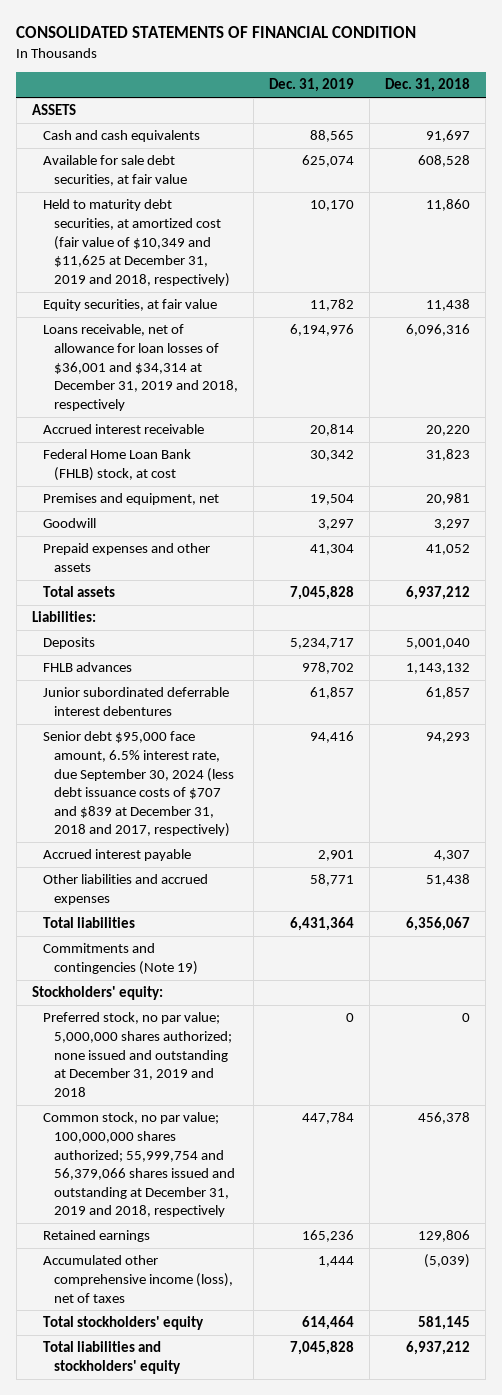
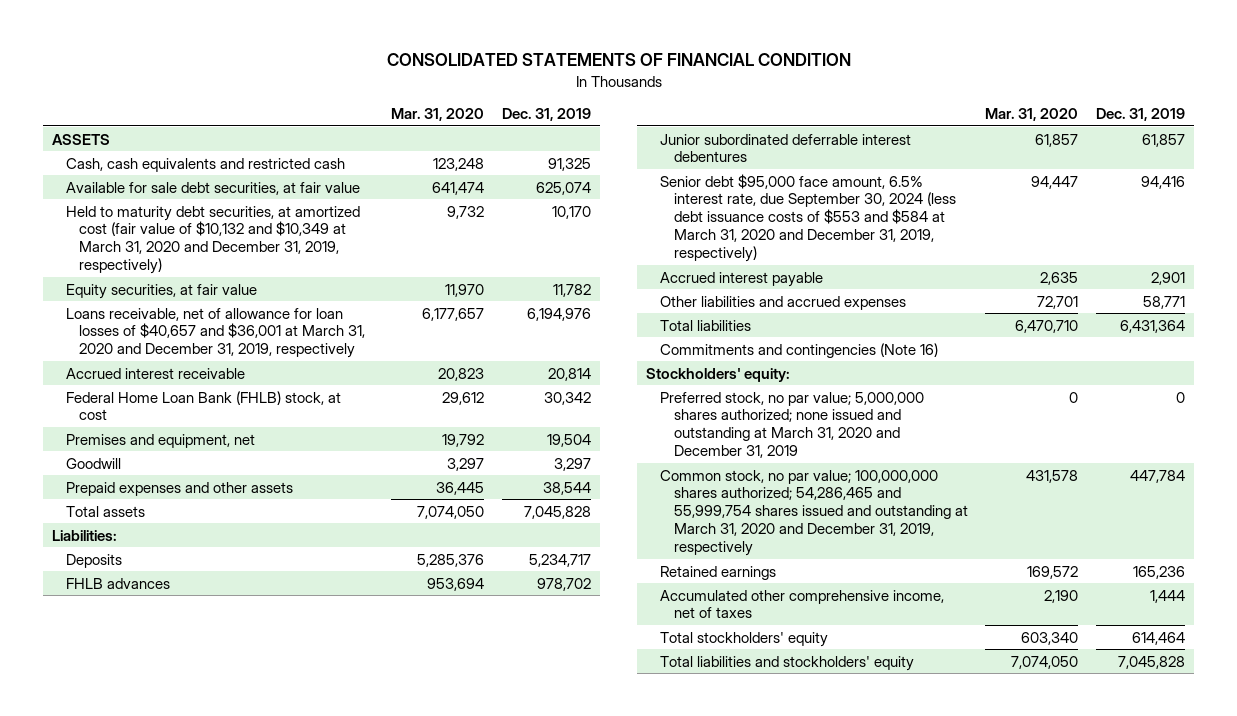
- | Dec. 31, 2019 | Dec. 31, 2018
+ | Mar. 31, 2020 | Dec. 31, 2019
- Cash and cash equivalents | 88,565 | 91,697
+ Cash, cash equivalents and restricted cash | 123,248 | 91,325
- Held to maturity debt securities, at amortized cost (fair value of $10,349 and $11,625 at December 31, 2019 and 2018, respectively) | 10,170 | 11,860
+ Held to maturity debt securities, at amortized cost (fair value of $10,132 and $10,349 at March 31, 2020 and December 31, 2019, respectively) | 9,732 | 10,170
- Loans receivable, net of allowance for loan losses of $36,001 and $34,314 at December 31, 2019 and 2018, respectively | 6,194,976 | 6,096,316
+ Loans receivable, net of allowance for loan losses of $40,657 and $36,001 at March 31, 2020 and December 31, 2019, respectively | 6,177,657 | 6,194,976
- Prepaid expenses and other assets | 41,304 | 41,052
+ Prepaid expenses and other assets | 36,445 | 38,544
- Senior debt $95,000 face amount, 6.5% interest rate, due September 30, 2024 (less debt issuance costs of $707 and $839 at December 31, 2018 and 2017, respectively) | 94,416 | 94,293
+ Senior debt $95,000 face amount, 6.5% interest rate, due September 30, 2024 (less debt issuance costs of $553 and $584 at March 31, 2020 and December 31, 2019, respectively) | 94,447 | 94,416
- Commitments and contingencies (Note 19)
+ Commitments and contingencies (Note 16)
- Preferred stock, no par value; 5,000,000 shares authorized; none issued and outstanding at December 31, 2019 and 2018 | 0 | 0
- Common stock, no par value; 100,000,000 shares authorized; 55,999,754 and 56,379,066 shares issued and outstanding at December 31, 2019 and 2018, respectively | 447,784 | 456,378
+ Preferred stock, no par value; 5,000,000 shares authorized; none issued and outstanding at March 31, 2020 and December 31, 2019 | 0 | 0
+ Common stock, no par value; 100,000,000 shares authorized; 54,286,465 and 55,999,754 shares issued and outstanding at March 31, 2020 and December 31, 2019, respectively | 431,578 | 447,784
- Accumulated other comprehensive income (loss), net of taxes | 1,444 | (5,039)
+ Accumulated other comprehensive income, net of taxes | 2,190 | 1,444

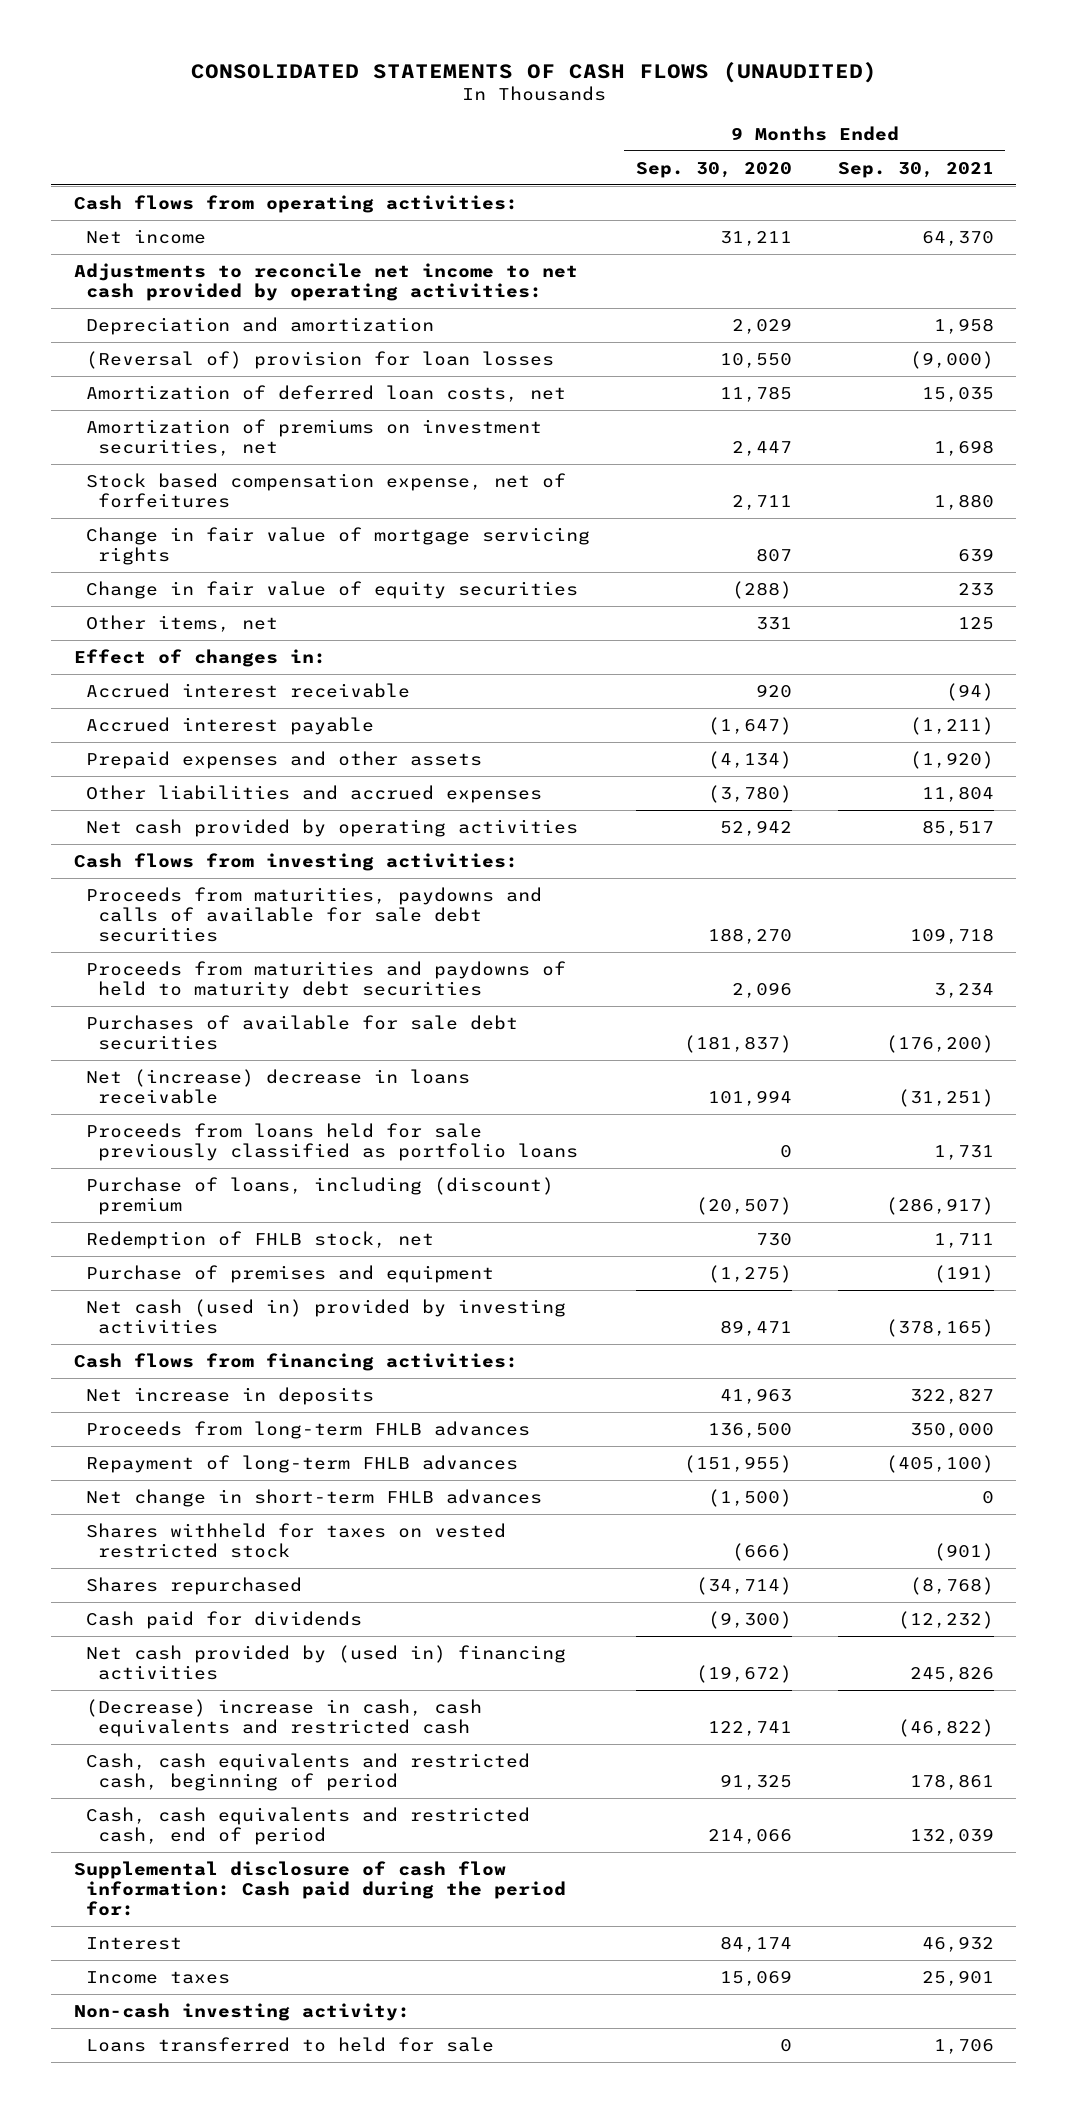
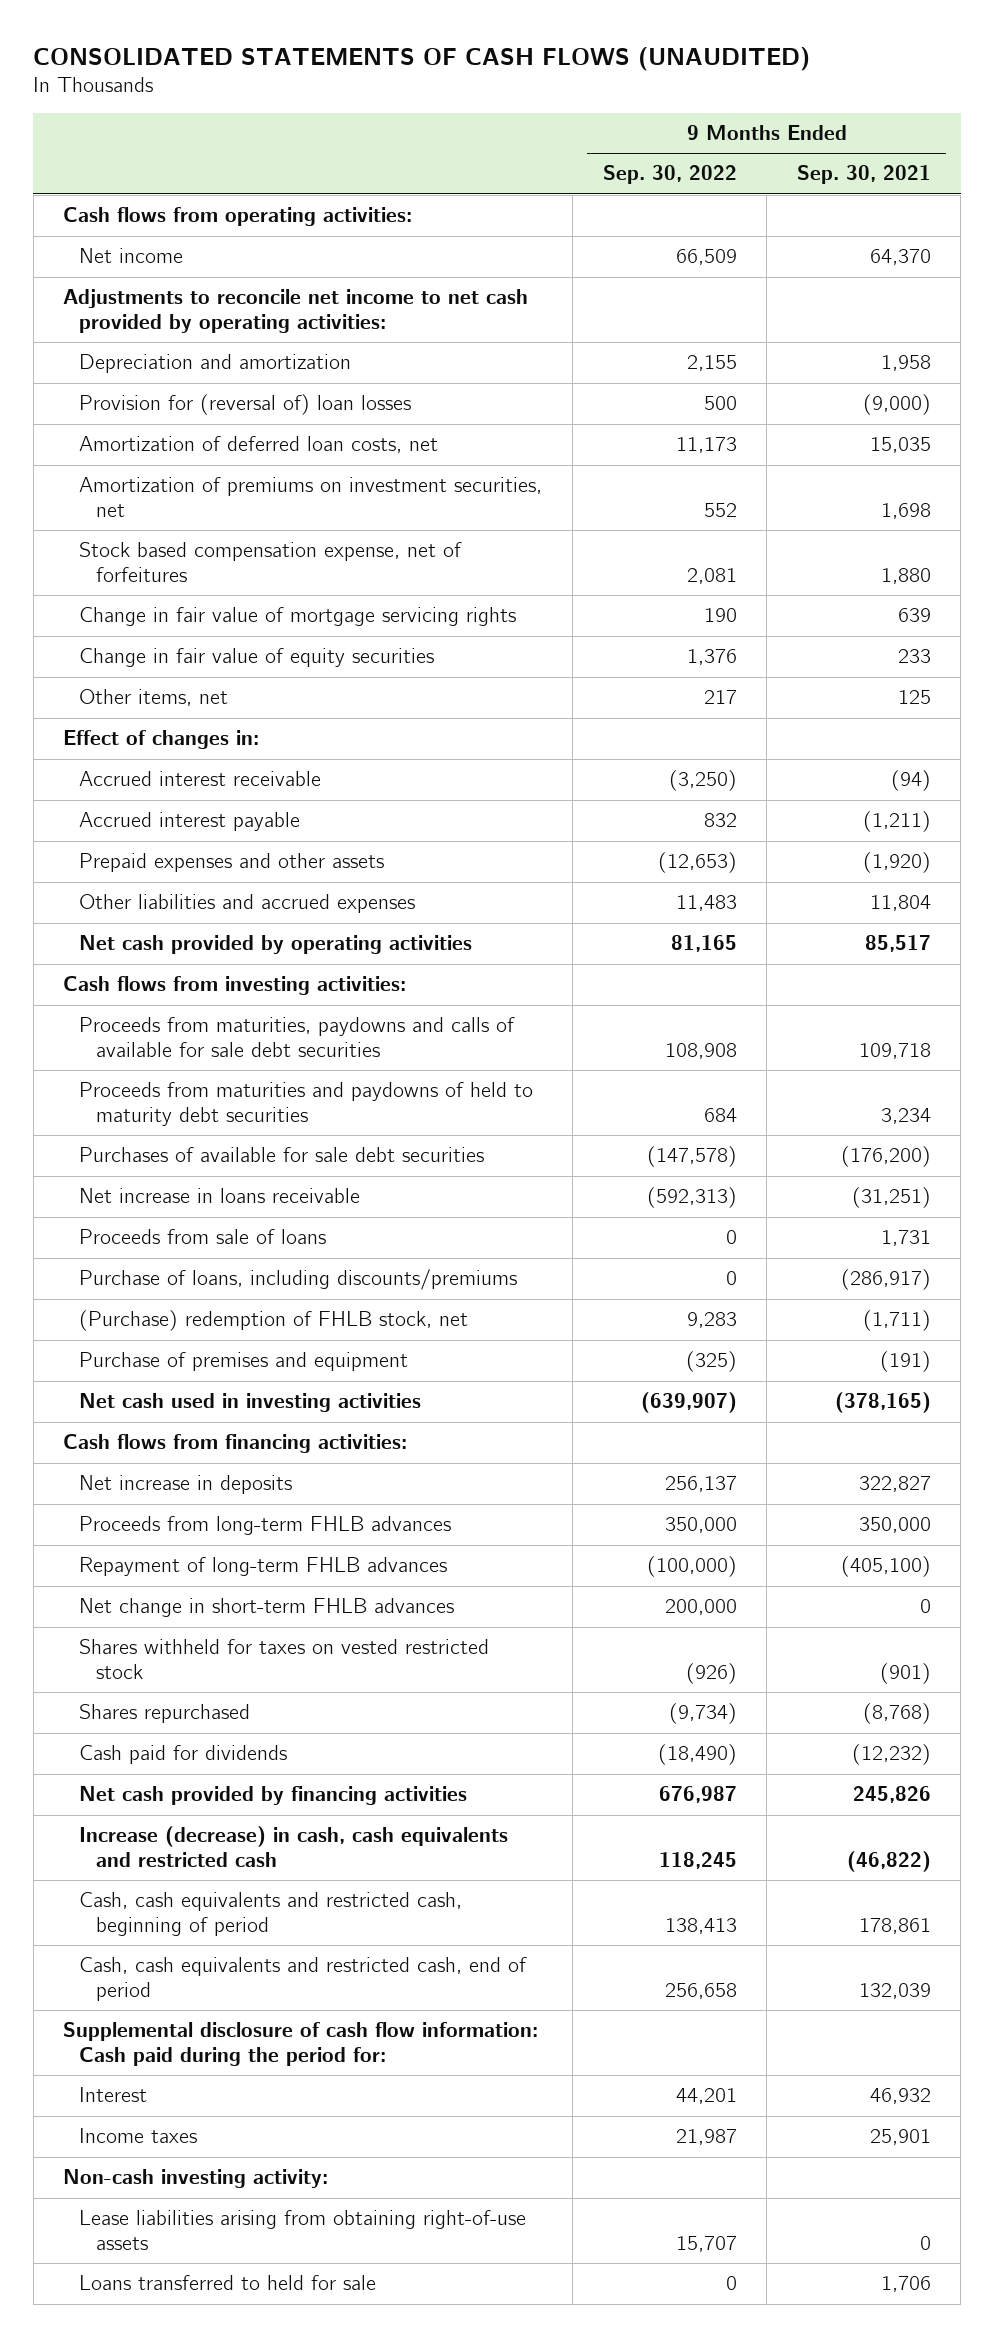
- | 9 Months Ended Sep. 30, 2020 | 9 Months Ended Sep. 30, 2021
+ | 9 Months Ended Sep. 30, 2022 | 9 Months Ended Sep. 30, 2021
- (Reversal of) provision for loan losses | 10,550 | (9,000)
+ Provision for (reversal of) loan losses | 500 | (9,000)
- Net (increase) decrease in loans receivable | 101,994 | (31,251)
- Proceeds from loans held for sale previously classified as portfolio loans | 0 | 1,731
- Purchase of loans, including (discount) premium | (20,507) | (286,917)
- Redemption of FHLB stock, net | 730 | 1,711
+ Net increase in loans receivable | (592,313) | (31,251)
+ Proceeds from sale of loans | 0 | 1,731
+ Purchase of loans, including discounts/premiums | 0 | (286,917)
+ (Purchase) redemption of FHLB stock, net | 9,283 | (1,711)
- Net cash (used in) provided by investing activities | 89,471 | (378,165)
+ Net cash used in investing activities | (639,907) | (378,165)
- Net cash provided by (used in) financing activities | (19,672) | 245,826
- (Decrease) increase in cash, cash equivalents and restricted cash | 122,741 | (46,822)
+ Net cash provided by financing activities | 676,987 | 245,826
+ Increase (decrease) in cash, cash equivalents and restricted cash | 118,245 | (46,822)
+ Lease liabilities arising from obtaining right-of-use assets | 15,707 | 0

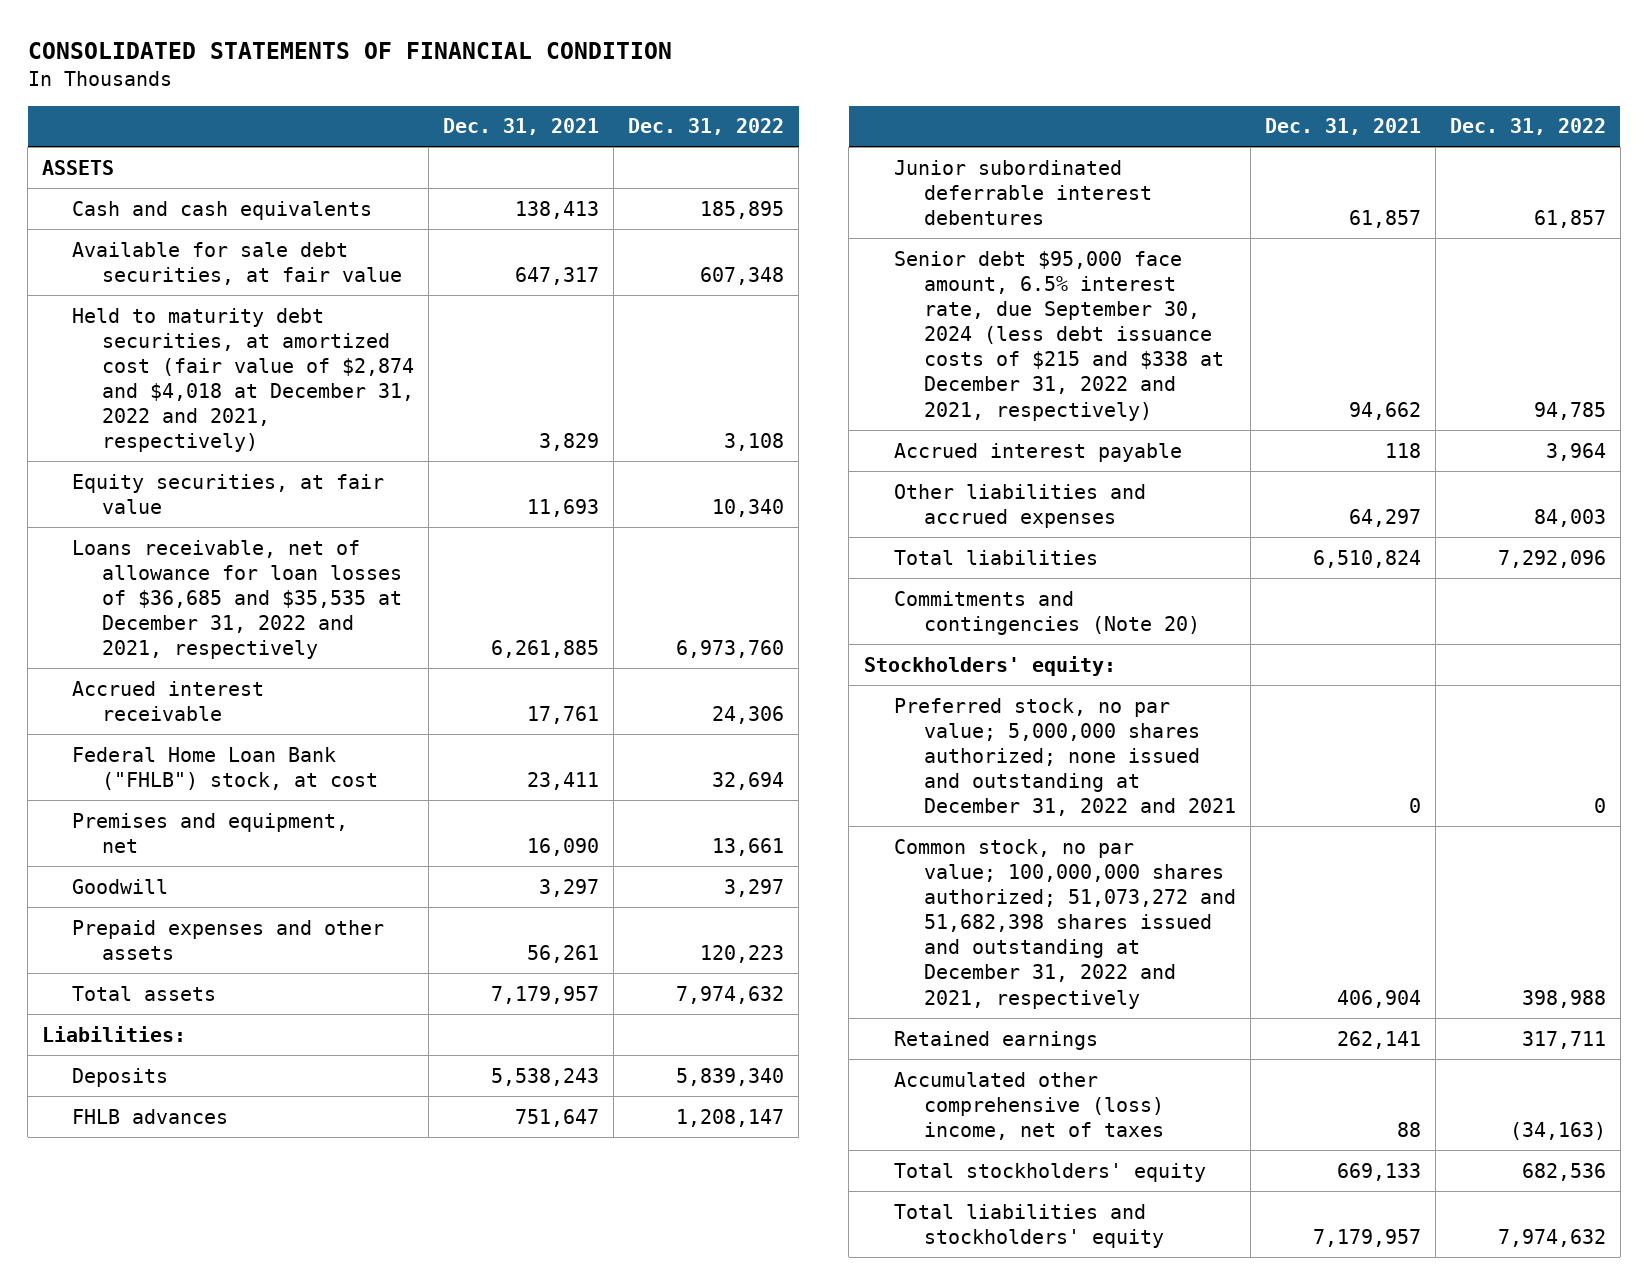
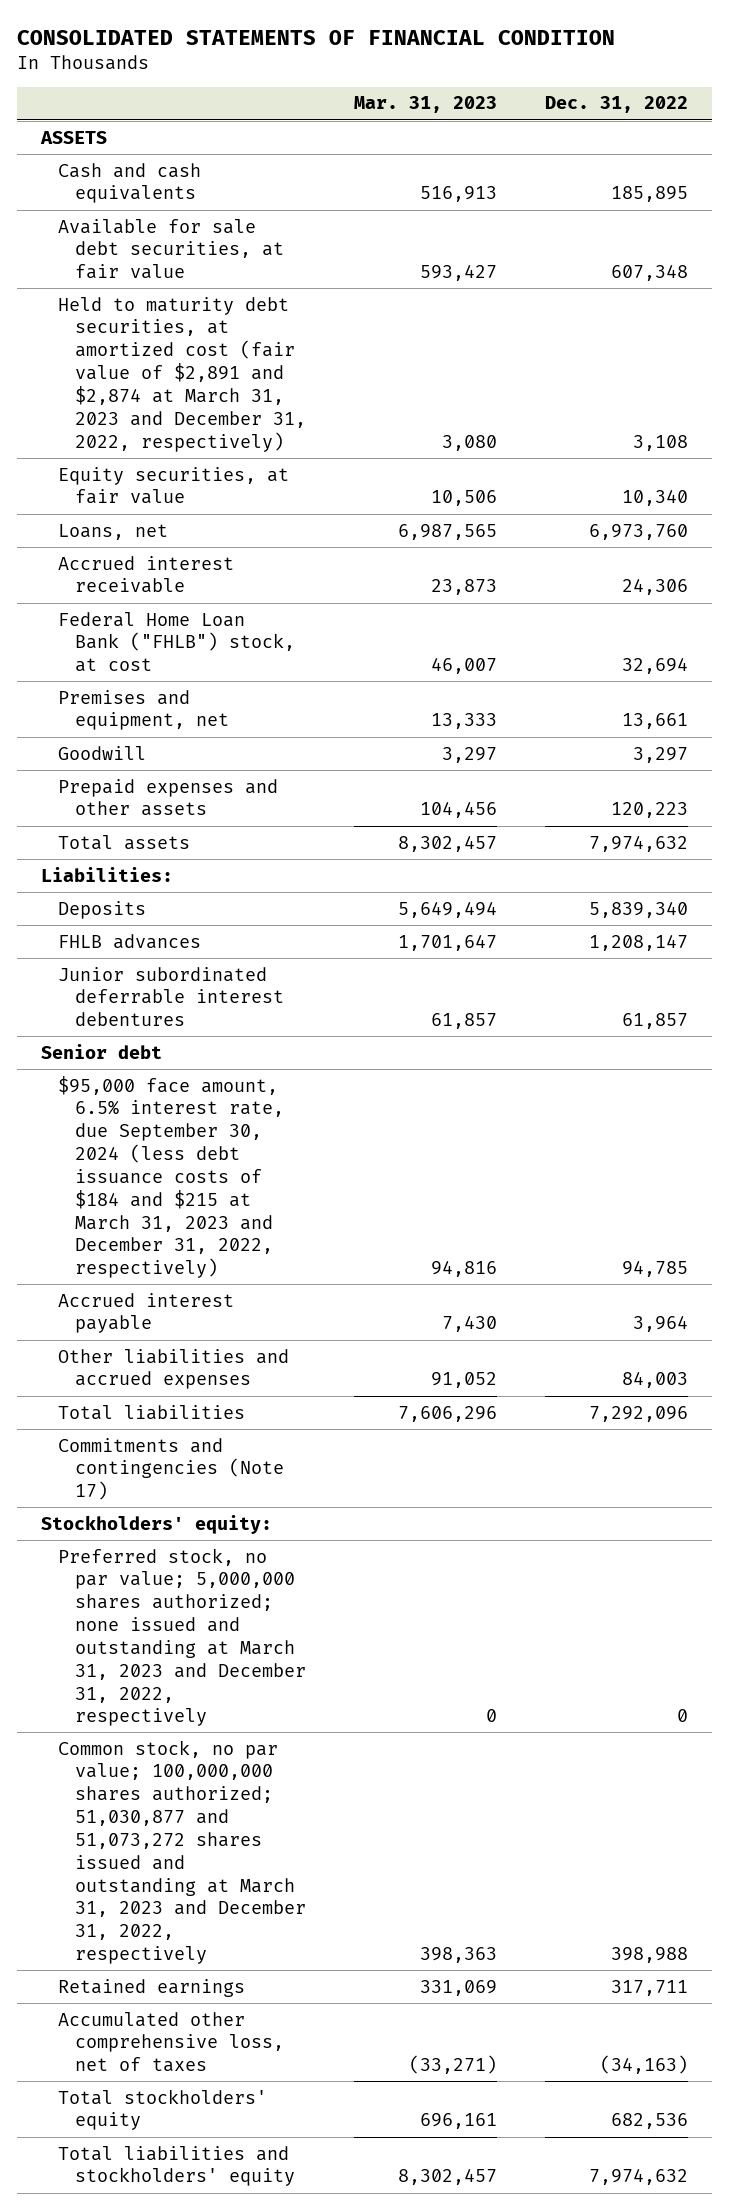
- | Dec. 31, 2021 | Dec. 31, 2022
+ | Mar. 31, 2023 | Dec. 31, 2022
- Held to maturity debt securities, at amortized cost (fair value of $2,874 and $4,018 at December 31, 2022 and 2021, respectively) | 3,829 | 3,108
+ Held to maturity debt securities, at amortized cost (fair value of $2,891 and $2,874 at March 31, 2023 and December 31, 2022, respectively) | 3,080 | 3,108
- Loans receivable, net of allowance for loan losses of $36,685 and $35,535 at December 31, 2022 and 2021, respectively | 6,261,885 | 6,973,760
+ Loans, net | 6,987,565 | 6,973,760
- Senior debt $95,000 face amount, 6.5% interest rate, due September 30, 2024 (less debt issuance costs of $215 and $338 at December 31, 2022 and 2021, respectively) | 94,662 | 94,785
+ Senior debt
+ $95,000 face amount, 6.5% interest rate, due September 30, 2024 (less debt issuance costs of $184 and $215 at March 31, 2023 and December 31, 2022, respectively) | 94,816 | 94,785
- Commitments and contingencies (Note 20)
+ Commitments and contingencies (Note 17)
- Preferred stock, no par value; 5,000,000 shares authorized; none issued and outstanding at December 31, 2022 and 2021 | 0 | 0
- Common stock, no par value; 100,000,000 shares authorized; 51,073,272 and 51,682,398 shares issued and outstanding at December 31, 2022 and 2021, respectively | 406,904 | 398,988
+ Preferred stock, no par value; 5,000,000 shares authorized; none issued and outstanding at March 31, 2023 and December 31, 2022, respectively | 0 | 0
+ Common stock, no par value; 100,000,000 shares authorized; 51,030,877 and 51,073,272 shares issued and outstanding at March 31, 2023 and December 31, 2022, respectively | 398,363 | 398,988
- Accumulated other comprehensive (loss) income, net of taxes | 88 | (34,163)
+ Accumulated other comprehensive loss, net of taxes | (33,271) | (34,163)

